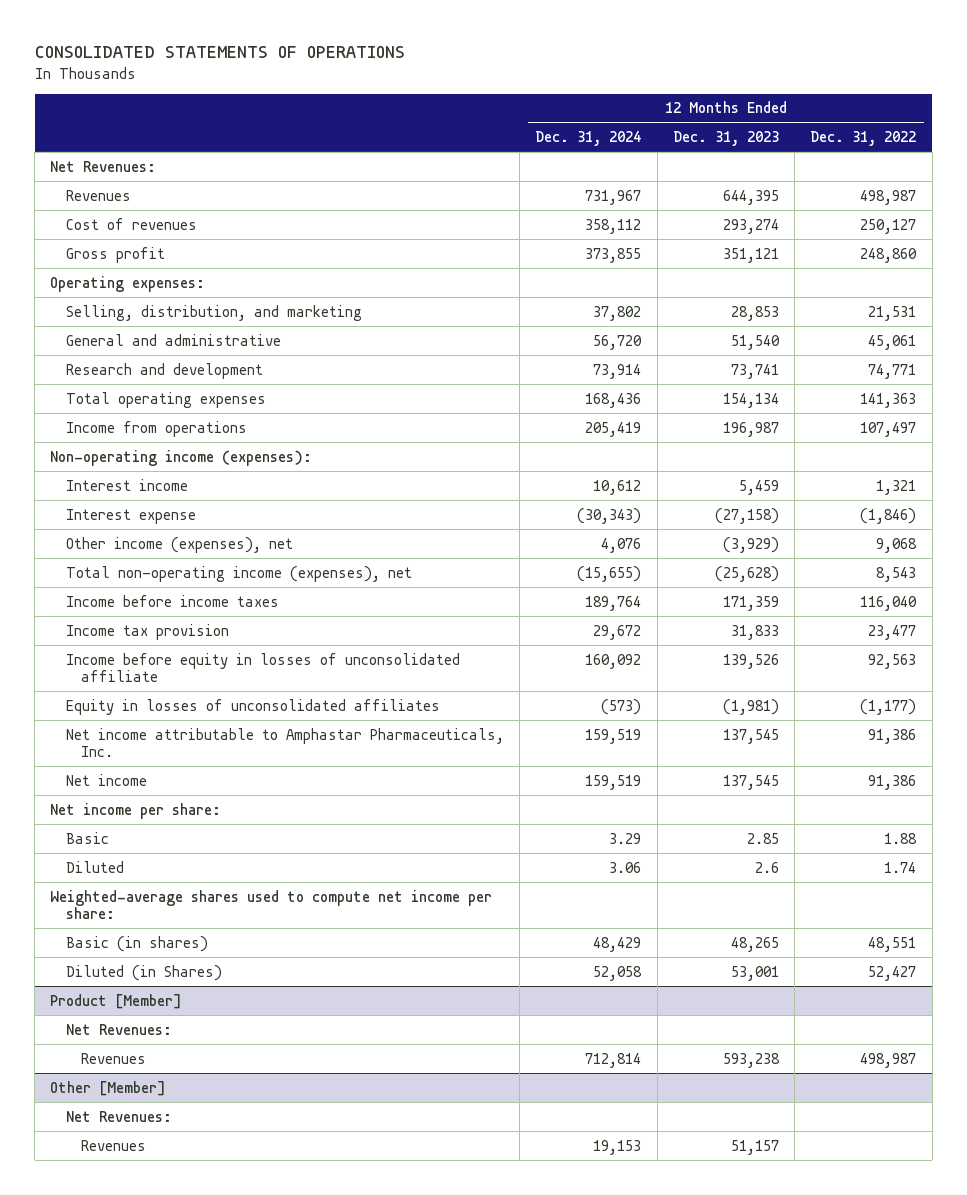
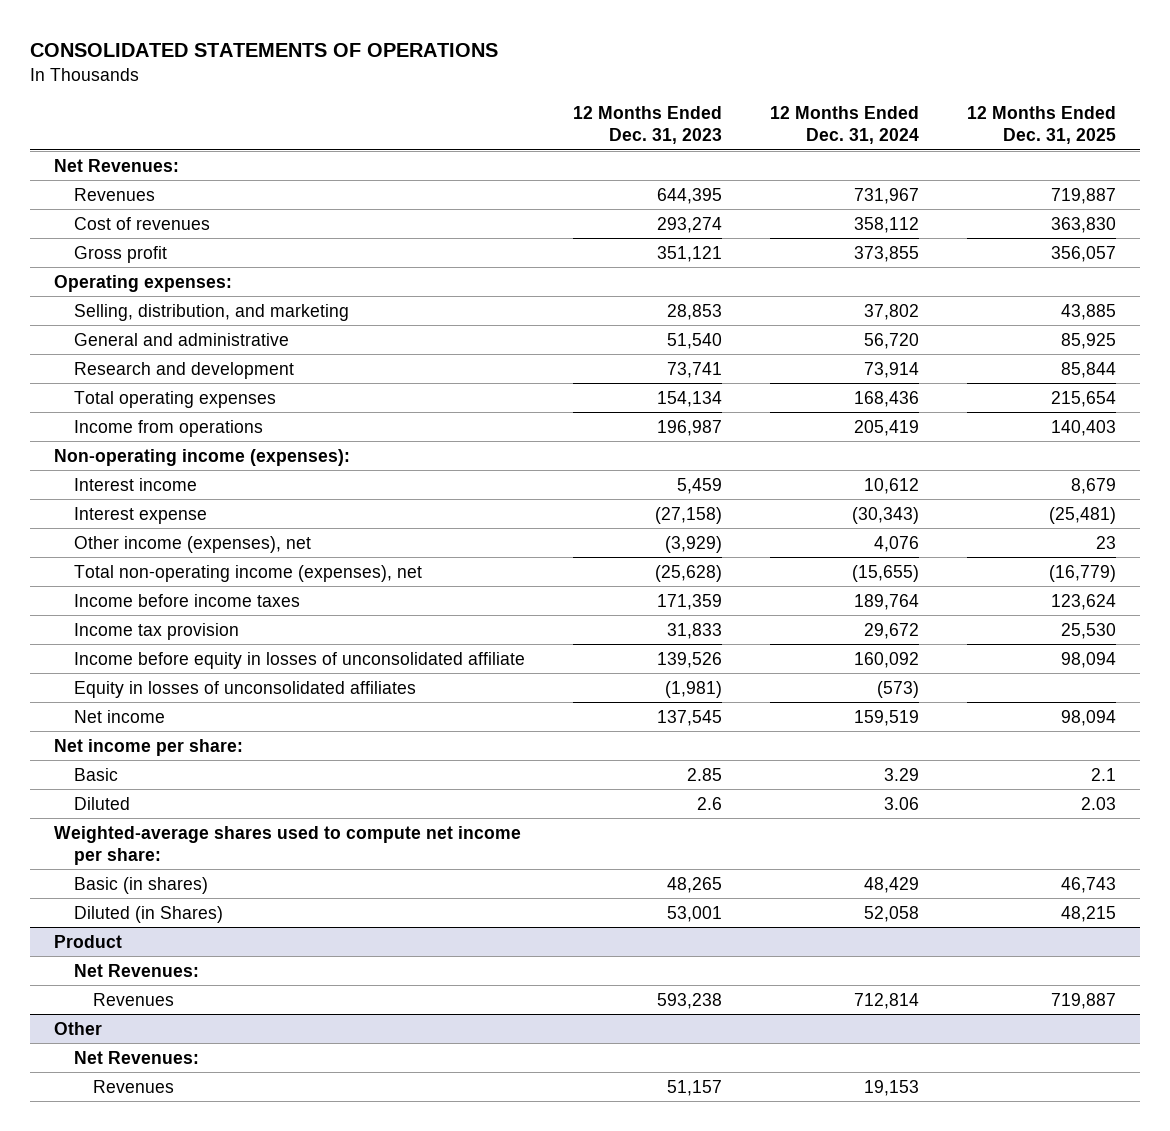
- | 12 Months Ended Dec. 31, 2024 | 12 Months Ended Dec. 31, 2023 | 12 Months Ended Dec. 31, 2022
+ | 12 Months Ended Dec. 31, 2023 | 12 Months Ended Dec. 31, 2024 | 12 Months Ended Dec. 31, 2025
- Net income attributable to Amphastar Pharmaceuticals, Inc. | 159,519 | 137,545 | 91,386
- Product [Member]
+ Product
- Other [Member]
+ Other

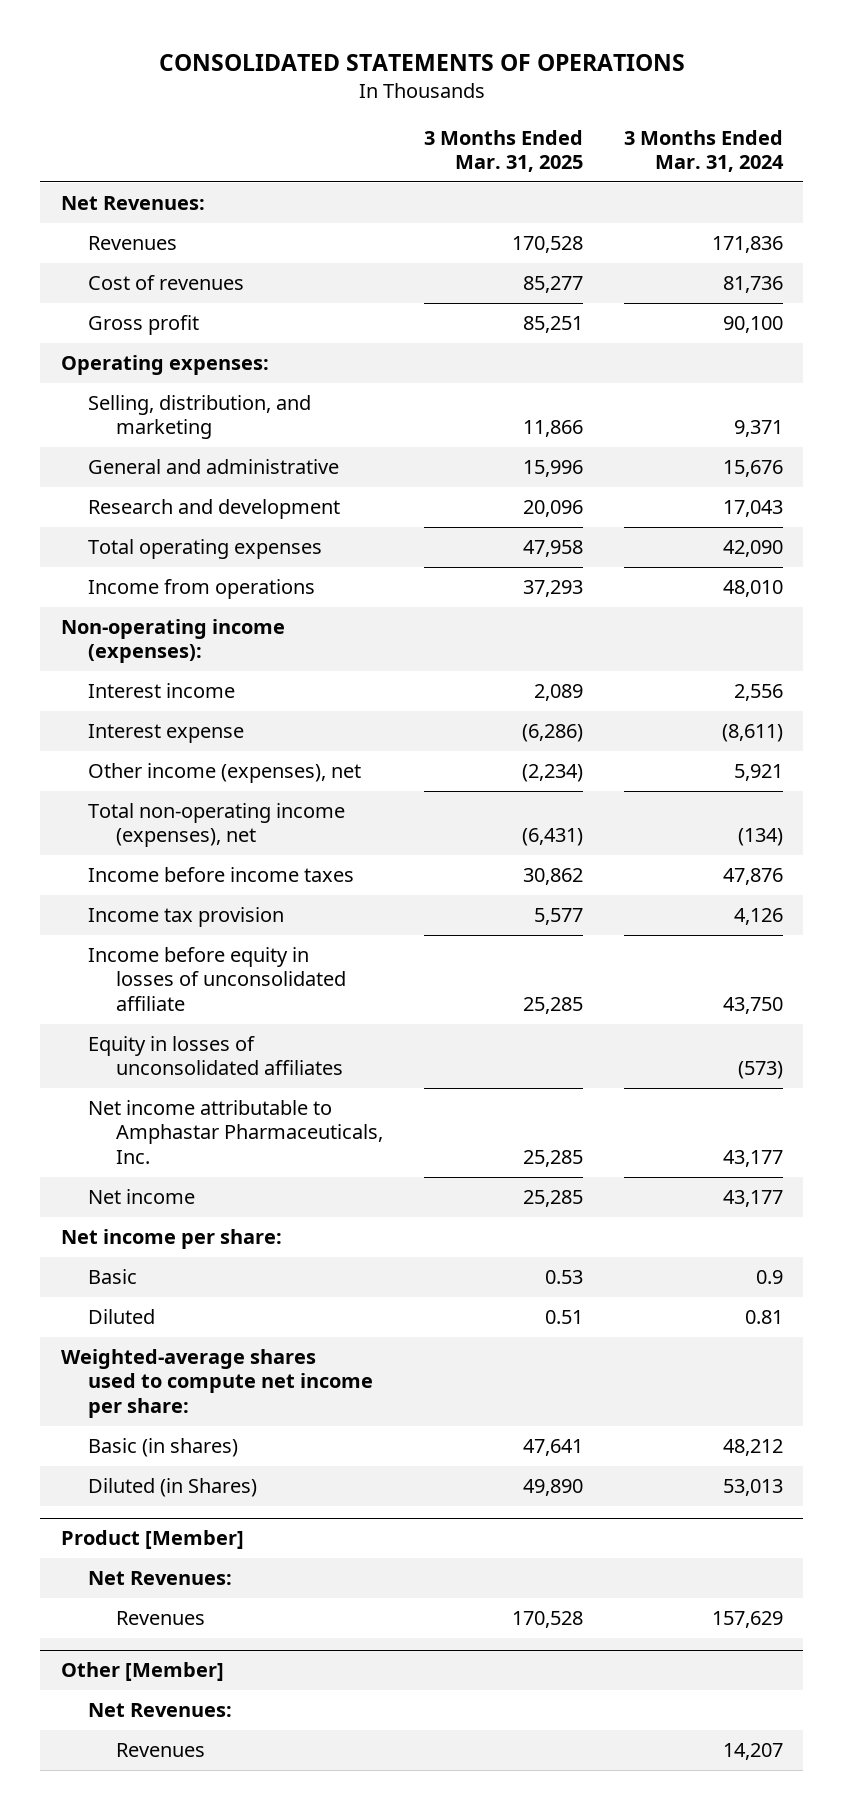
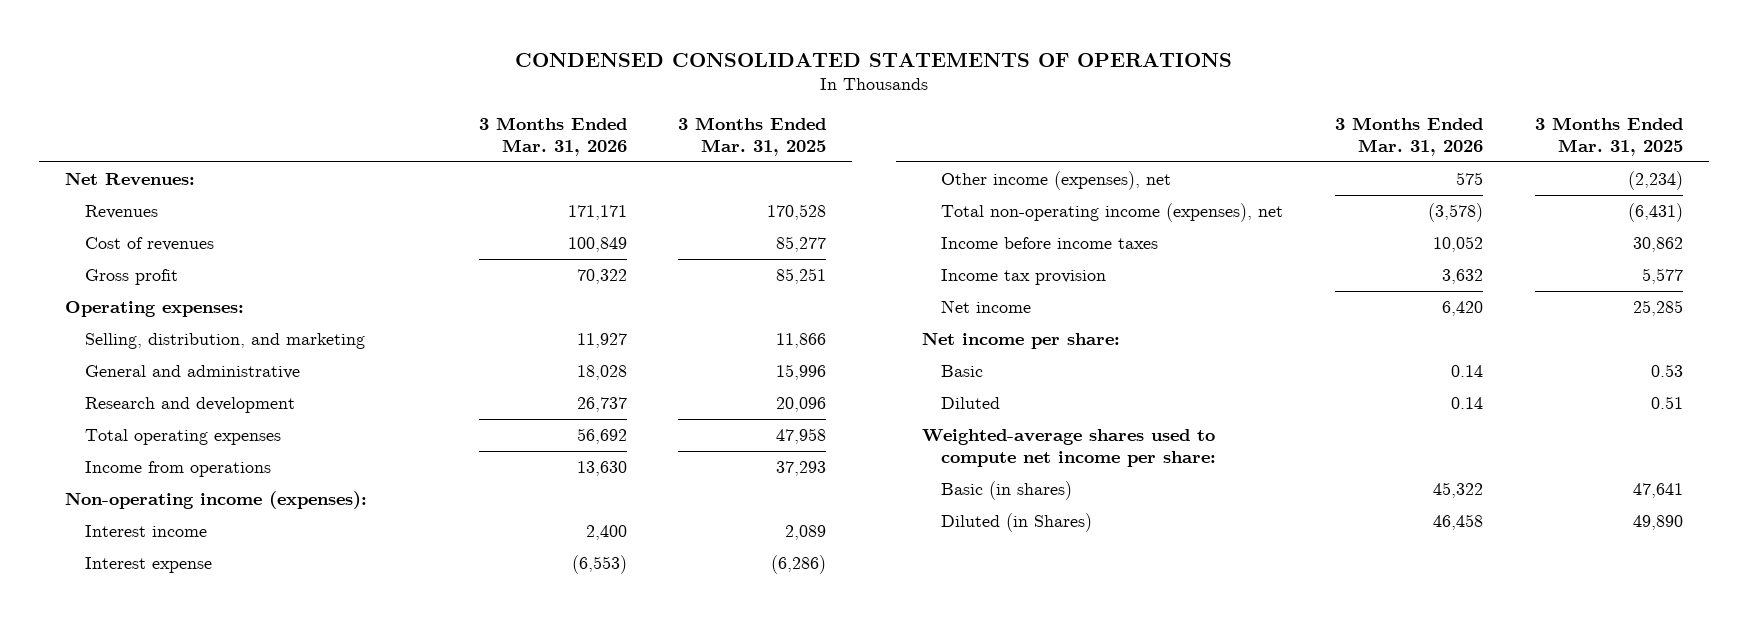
- CONSOLIDATED STATEMENTS OF OPERATIONS
+ CONDENSED CONSOLIDATED STATEMENTS OF OPERATIONS
- | 3 Months Ended Mar. 31, 2025 | 3 Months Ended Mar. 31, 2024
+ | 3 Months Ended Mar. 31, 2026 | 3 Months Ended Mar. 31, 2025
- Income before equity in losses of unconsolidated affiliate | 25,285 | 43,750
- Equity in losses of unconsolidated affiliates | | (573)
- Net income attributable to Amphastar Pharmaceuticals, Inc. | 25,285 | 43,177
- Product [Member]
- Net Revenues:
- Revenues | 170,528 | 157,629
- Other [Member]
- Net Revenues:
- Revenues | | 14,207

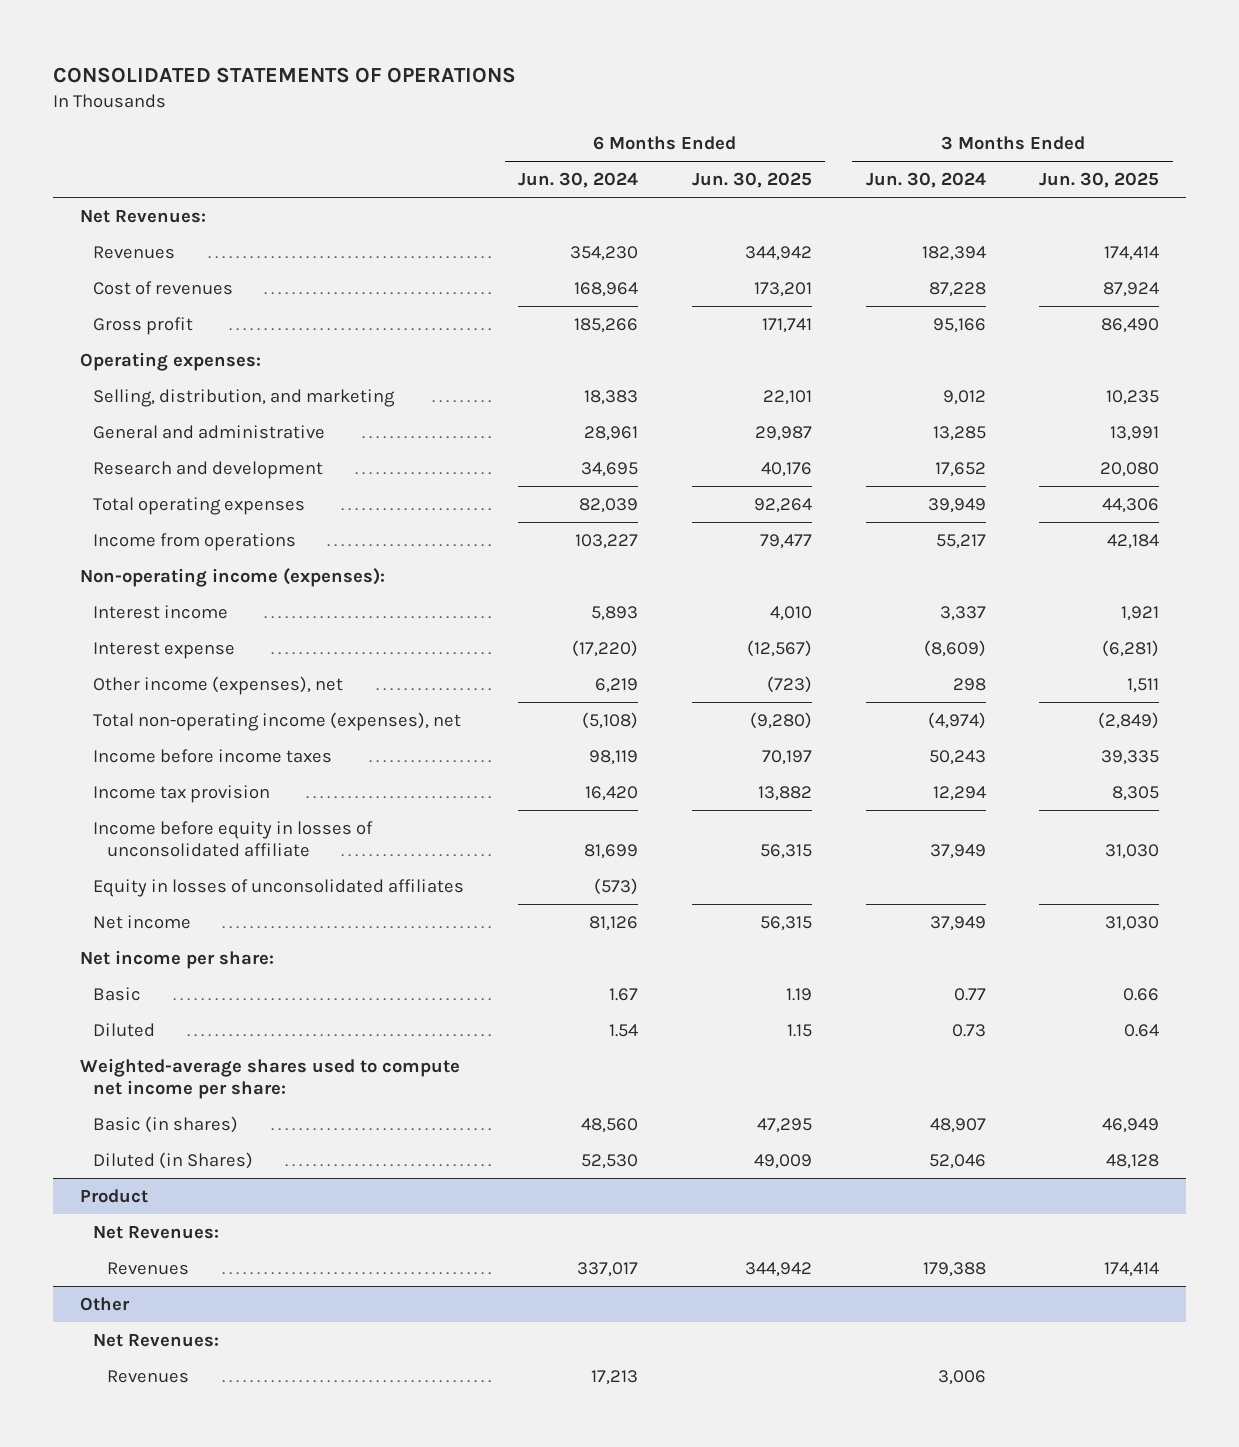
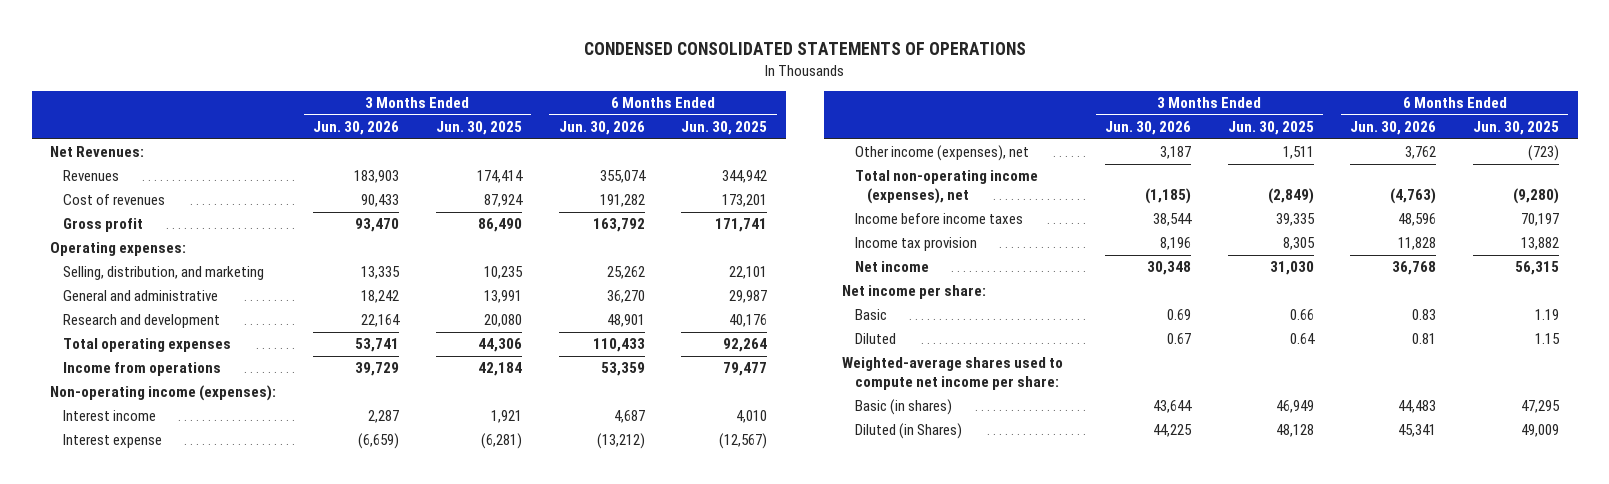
- CONSOLIDATED STATEMENTS OF OPERATIONS
+ CONDENSED CONSOLIDATED STATEMENTS OF OPERATIONS
- | 6 Months Ended Jun. 30, 2024 | 6 Months Ended Jun. 30, 2025 | 3 Months Ended Jun. 30, 2024 | 3 Months Ended Jun. 30, 2025
+ | 3 Months Ended Jun. 30, 2026 | 3 Months Ended Jun. 30, 2025 | 6 Months Ended Jun. 30, 2026 | 6 Months Ended Jun. 30, 2025
- Income before equity in losses of unconsolidated affiliate | 81,699 | 56,315 | 37,949 | 31,030
- Equity in losses of unconsolidated affiliates | (573) | | |
- Product
- Net Revenues:
- Revenues | 337,017 | 344,942 | 179,388 | 174,414
- Other
- Net Revenues:
- Revenues | 17,213 | | 3,006 |

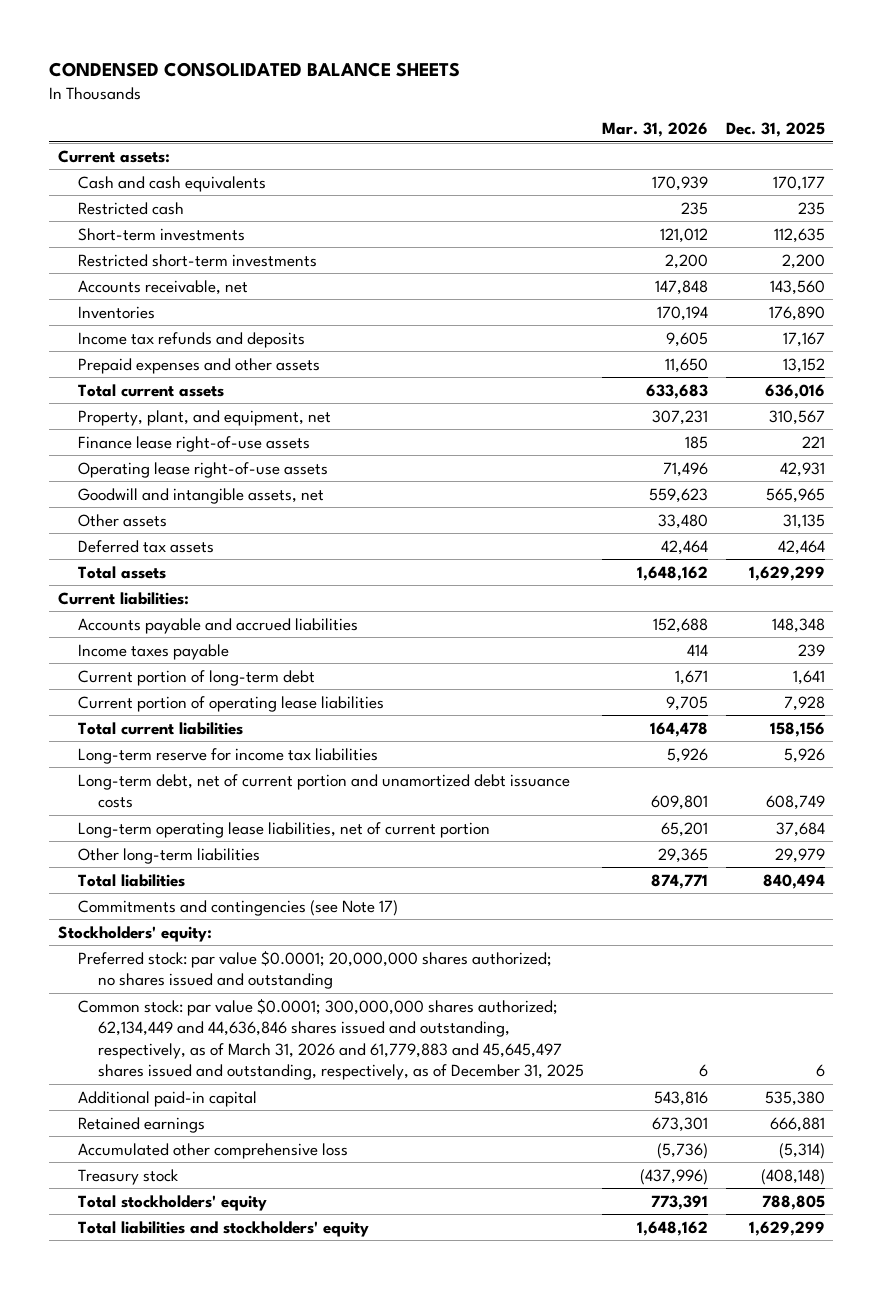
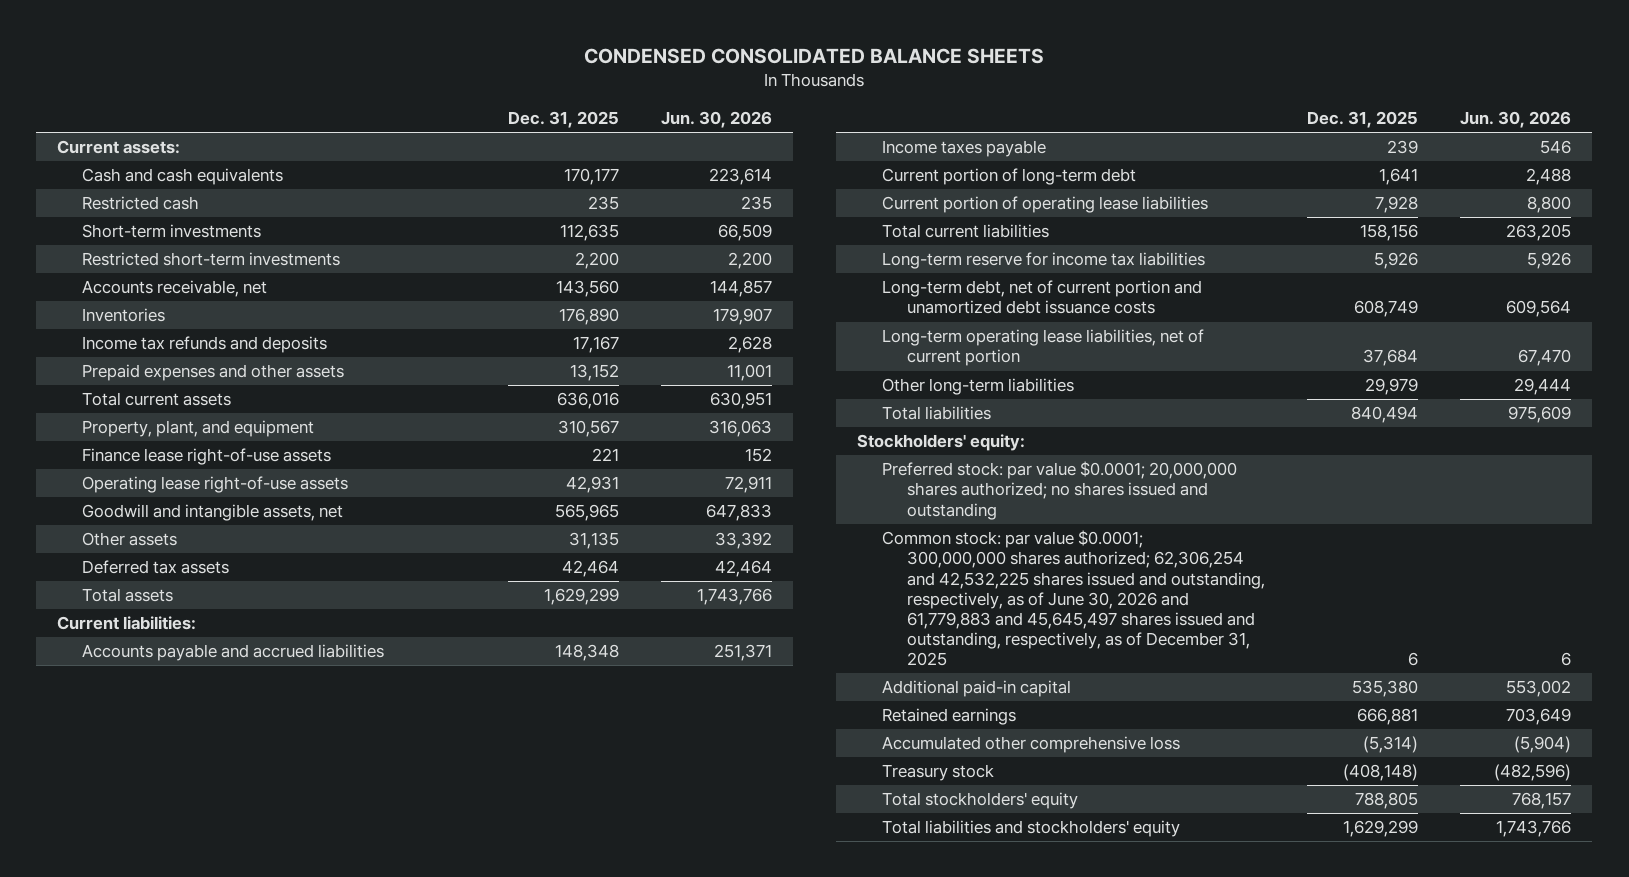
- | Mar. 31, 2026 | Dec. 31, 2025
+ | Dec. 31, 2025 | Jun. 30, 2026
- Property, plant, and equipment, net | 307,231 | 310,567
+ Property, plant, and equipment | 310,567 | 316,063
- Commitments and contingencies (see Note 17)
- Common stock: par value $0.0001; 300,000,000 shares authorized; 62,134,449 and 44,636,846 shares issued and outstanding, respectively, as of March 31, 2026 and 61,779,883 and 45,645,497 shares issued and outstanding, respectively, as of December 31, 2025 | 6 | 6
+ Common stock: par value $0.0001; 300,000,000 shares authorized; 62,306,254 and 42,532,225 shares issued and outstanding, respectively, as of June 30, 2026 and 61,779,883 and 45,645,497 shares issued and outstanding, respectively, as of December 31, 2025 | 6 | 6

